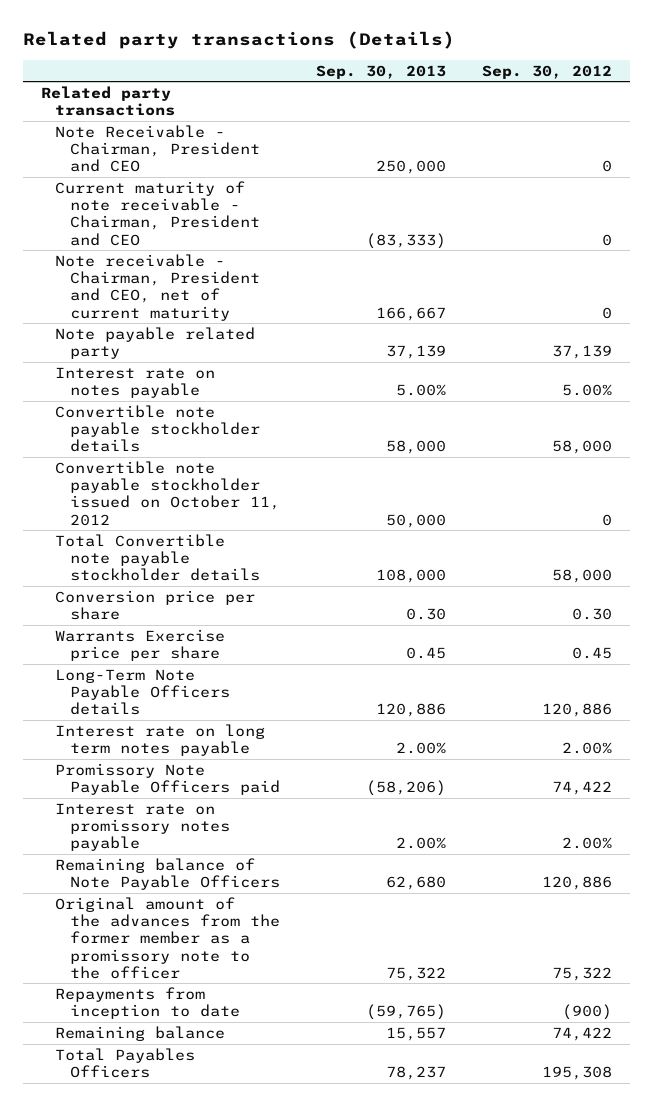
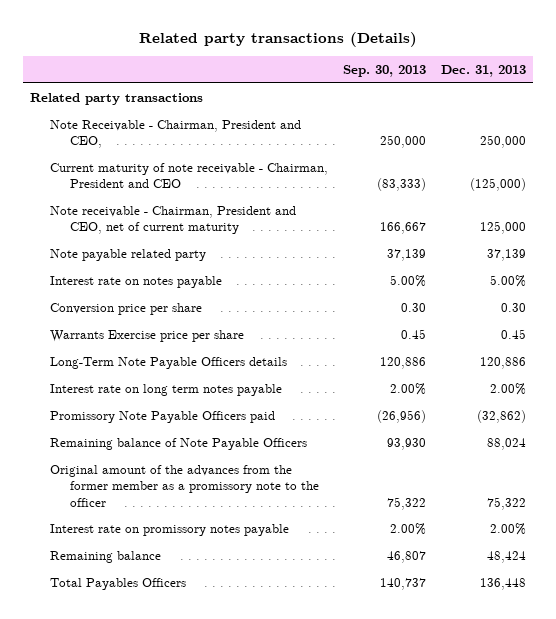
- | Sep. 30, 2013 | Sep. 30, 2012
+ | Sep. 30, 2013 | Dec. 31, 2013
- Note Receivable - Chairman, President and CEO | 250,000 | 0
+ Note Receivable - Chairman, President and CEO, | 250,000 | 250,000
- Convertible note payable stockholder details | 58,000 | 58,000
- Convertible note payable stockholder issued on October 11, 2012 | 50,000 | 0
- Total Convertible note payable stockholder details | 108,000 | 58,000
- Promissory Note Payable Officers paid | (58,206) | 74,422
- Remaining balance of Note Payable Officers | 62,680 | 120,886
+ Promissory Note Payable Officers paid | (26,956) | (32,862)
+ Remaining balance of Note Payable Officers | 93,930 | 88,024
- Repayments from inception to date | (59,765) | (900)
- Remaining balance | 15,557 | 74,422
- Total Payables Officers | 78,237 | 195,308
moved down: Interest rate on promissory notes payable | 2.00% | 2.00%
+ Remaining balance | 46,807 | 48,424
+ Total Payables Officers | 140,737 | 136,448

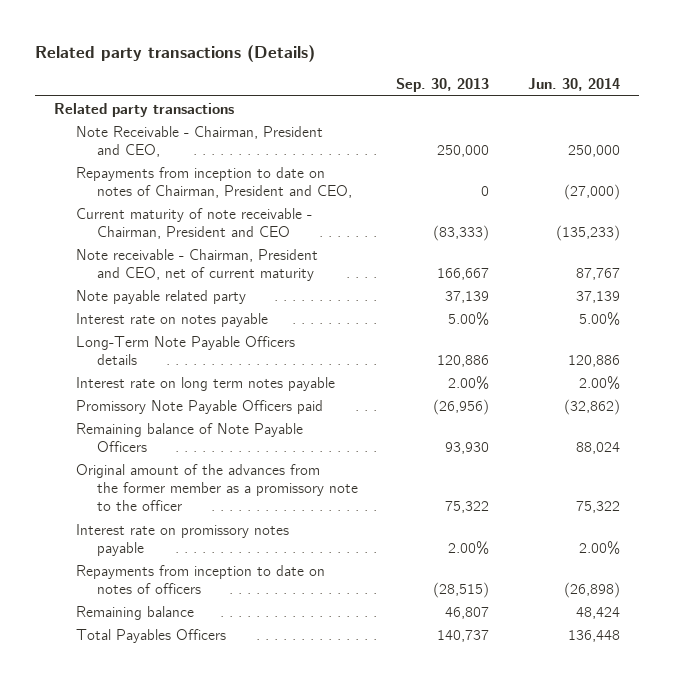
- | Sep. 30, 2013 | Dec. 31, 2013
+ | Sep. 30, 2013 | Jun. 30, 2014
+ Repayments from inception to date on notes of Chairman, President and CEO, | 0 | (27,000)
- Conversion price per share | 0.30 | 0.30
- Warrants Exercise price per share | 0.45 | 0.45
+ Repayments from inception to date on notes of officers | (28,515) | (26,898)

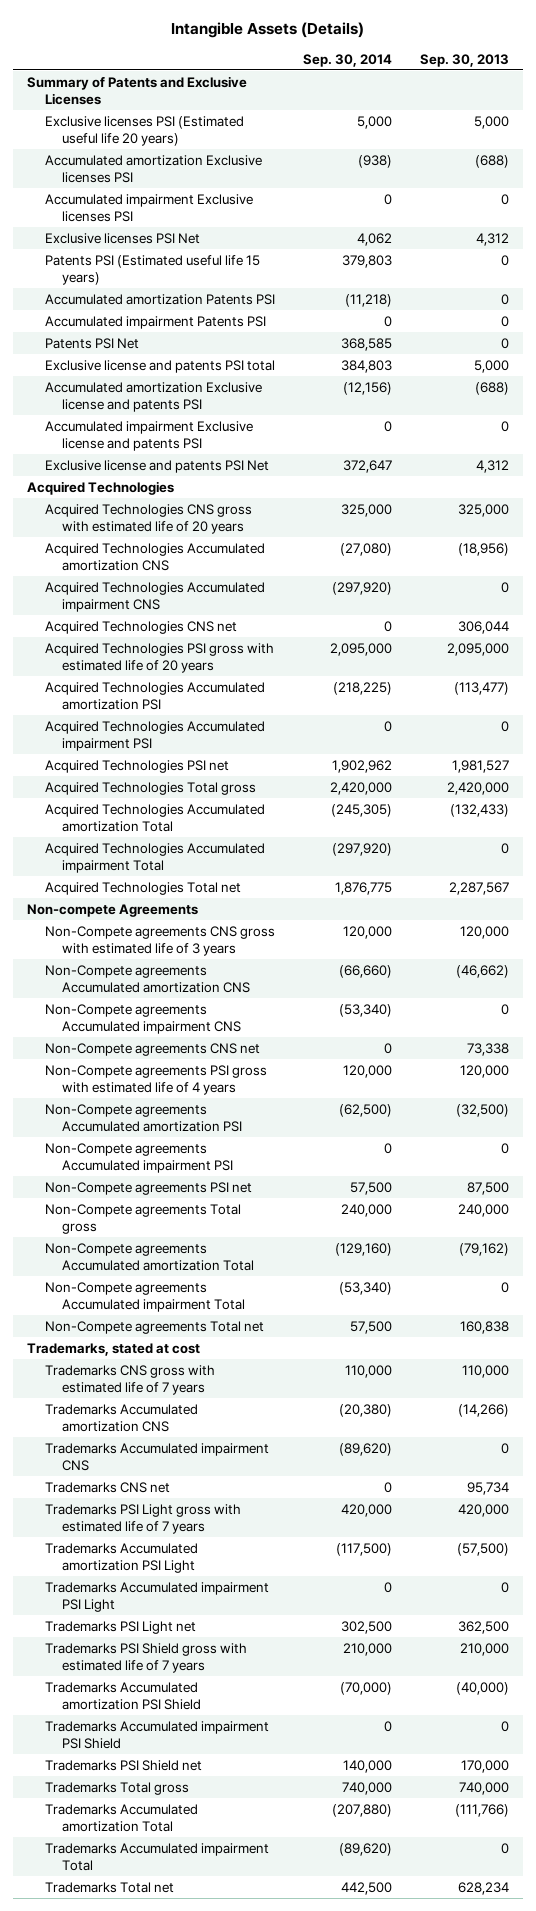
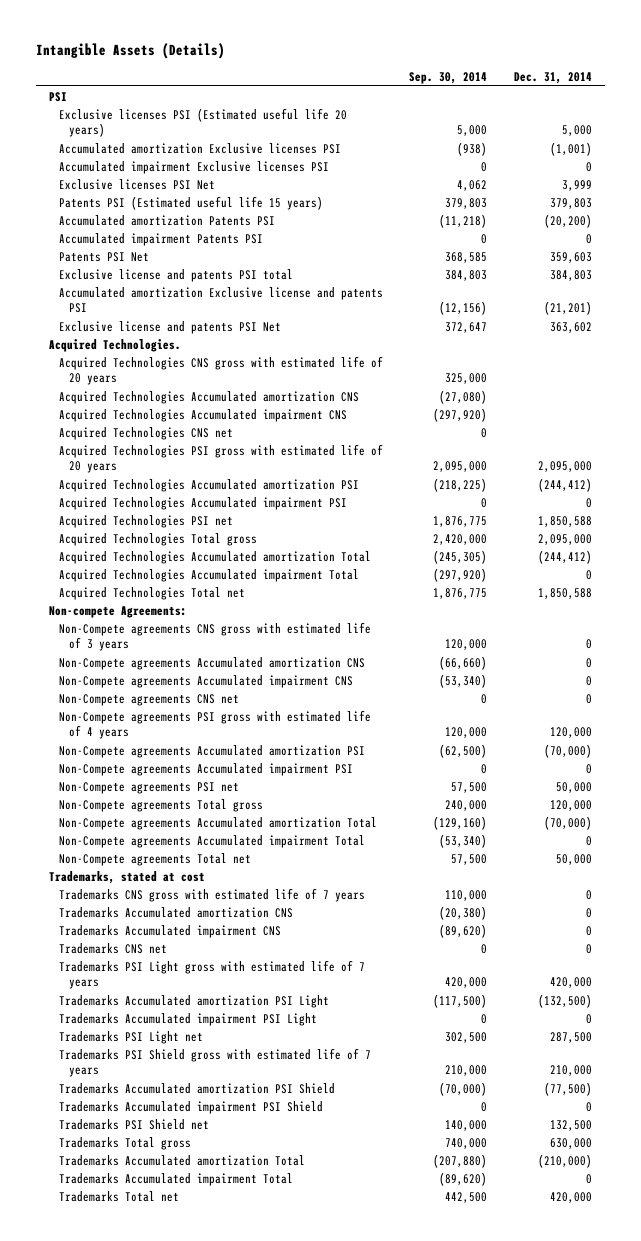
- | Sep. 30, 2014 | Sep. 30, 2013
+ | Sep. 30, 2014 | Dec. 31, 2014
- Summary of Patents and Exclusive Licenses
+ PSI
- Accumulated impairment Exclusive license and patents PSI | 0 | 0
- Acquired Technologies
+ Acquired Technologies.
- Acquired Technologies PSI net | 1,902,962 | 1,981,527
+ Acquired Technologies PSI net | 1,876,775 | 1,850,588
- Non-compete Agreements
+ Non-compete Agreements:

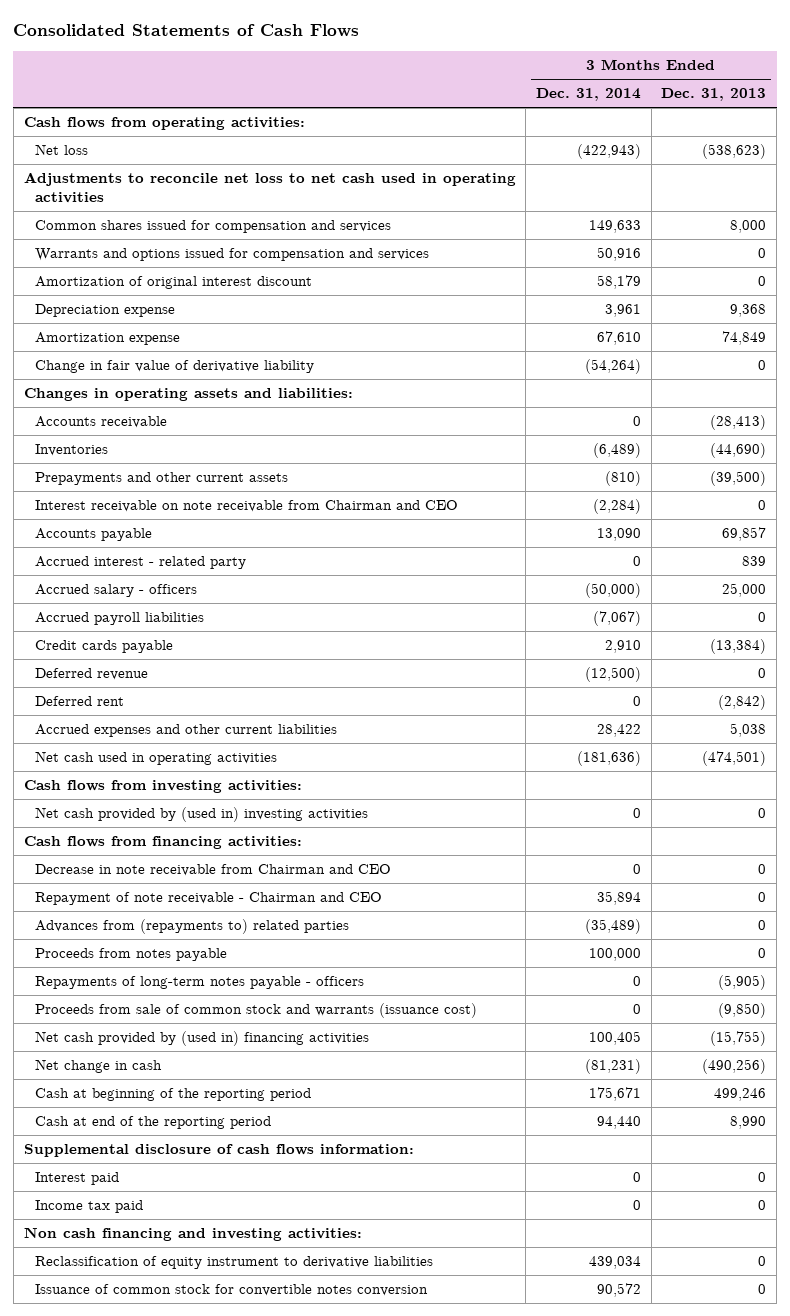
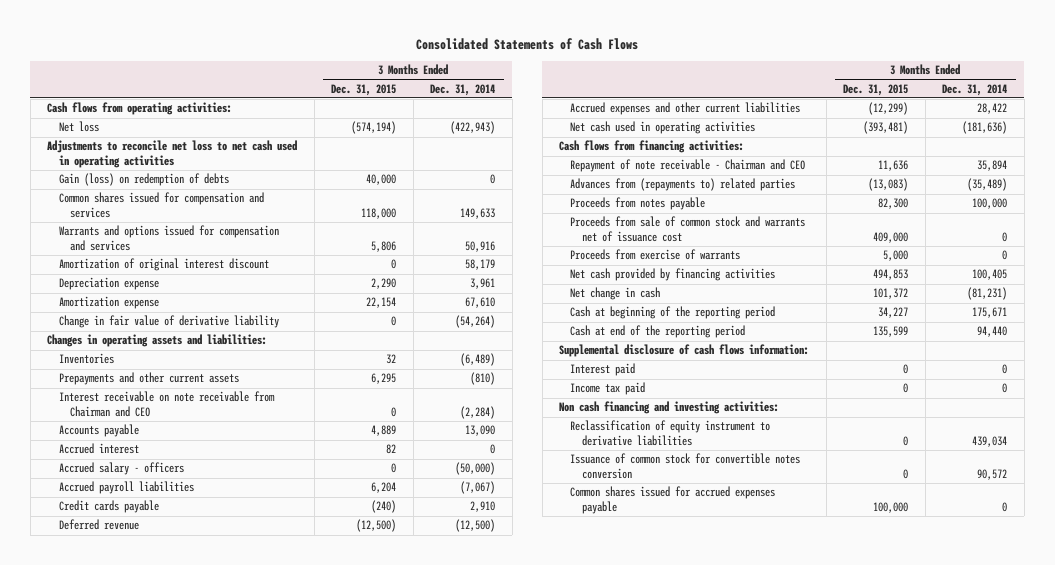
- | 3 Months Ended Dec. 31, 2014 | 3 Months Ended Dec. 31, 2013
+ | 3 Months Ended Dec. 31, 2015 | 3 Months Ended Dec. 31, 2014
+ Gain (loss) on redemption of debts | 40,000 | 0
- Accounts receivable | 0 | (28,413)
- Accrued interest - related party | 0 | 839
+ Accrued interest | 82 | 0
- Deferred rent | 0 | (2,842)
- Cash flows from investing activities:
- Net cash provided by (used in) investing activities | 0 | 0
- Decrease in note receivable from Chairman and CEO | 0 | 0
- Repayments of long-term notes payable - officers | 0 | (5,905)
- Proceeds from sale of common stock and warrants (issuance cost) | 0 | (9,850)
- Net cash provided by (used in) financing activities | 100,405 | (15,755)
+ Proceeds from sale of common stock and warrants net of issuance cost | 409,000 | 0
+ Proceeds from exercise of warrants | 5,000 | 0
+ Net cash provided by financing activities | 494,853 | 100,405
+ Common shares issued for accrued expenses payable | 100,000 | 0

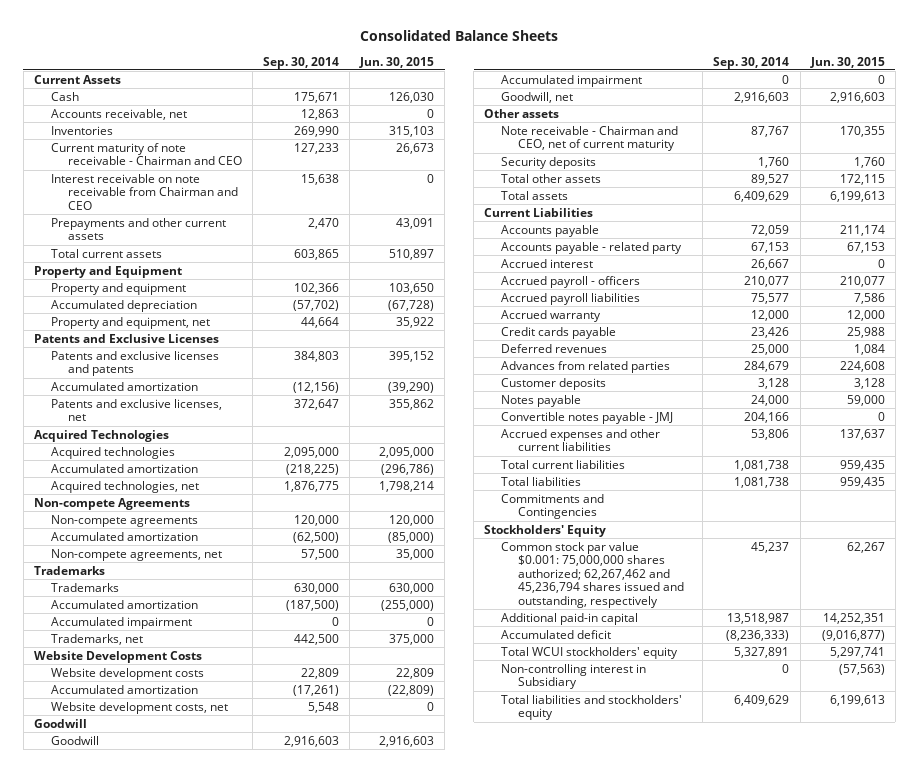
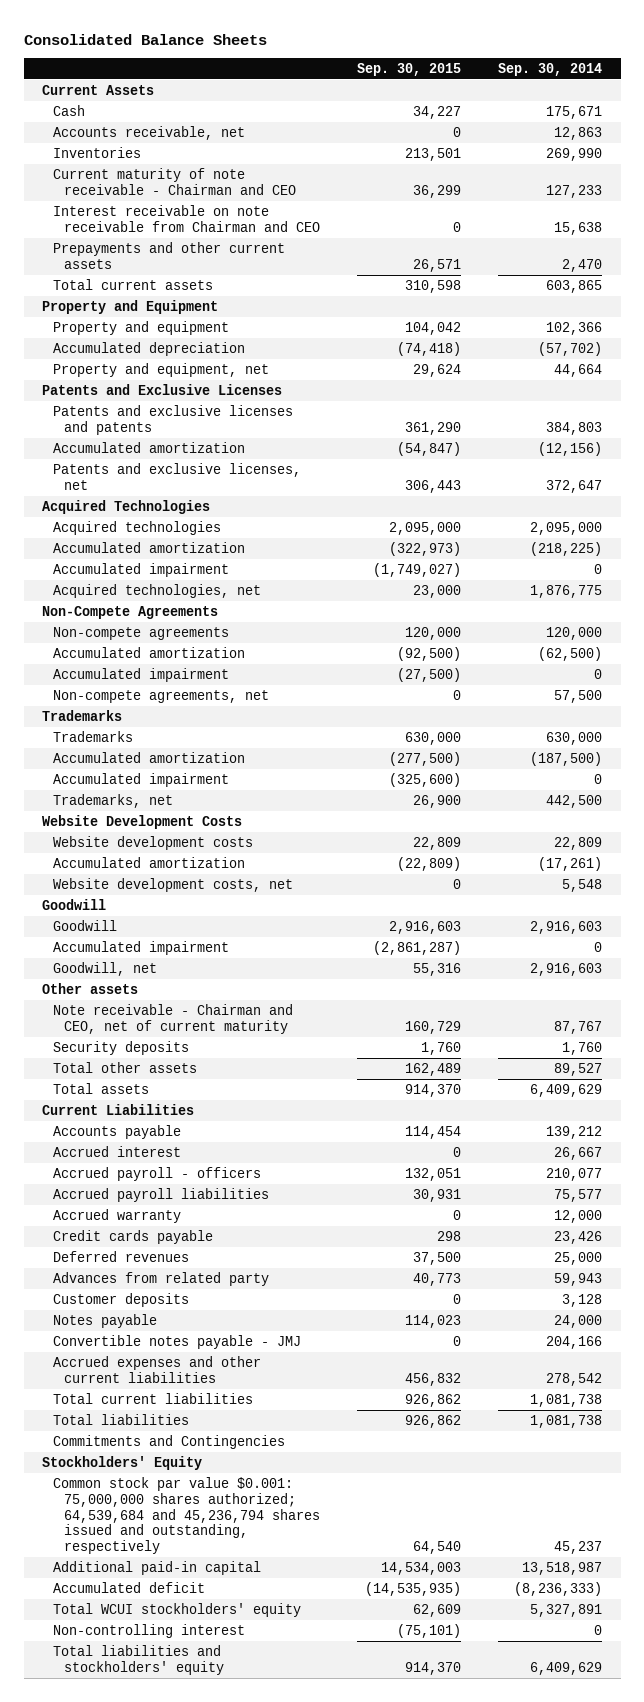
- | Sep. 30, 2014 | Jun. 30, 2015
+ | Sep. 30, 2015 | Sep. 30, 2014
+ Accumulated impairment | (1,749,027) | 0
- Non-compete Agreements
+ Non-Compete Agreements
+ Accumulated impairment | (27,500) | 0
- Accounts payable | 72,059 | 211,174
- Accounts payable - related party | 67,153 | 67,153
+ Accounts payable | 114,454 | 139,212
- Advances from related parties | 284,679 | 224,608
+ Advances from related party | 40,773 | 59,943
- Accrued expenses and other current liabilities | 53,806 | 137,637
+ Accrued expenses and other current liabilities | 456,832 | 278,542
- Common stock par value $0.001: 75,000,000 shares authorized; 62,267,462 and 45,236,794 shares issued and outstanding, respectively | 45,237 | 62,267
+ Common stock par value $0.001: 75,000,000 shares authorized; 64,539,684 and 45,236,794 shares issued and outstanding, respectively | 64,540 | 45,237
- Non-controlling interest in Subsidiary | 0 | (57,563)
+ Non-controlling interest | (75,101) | 0

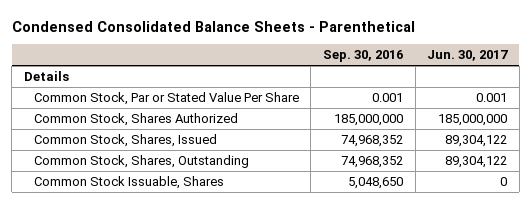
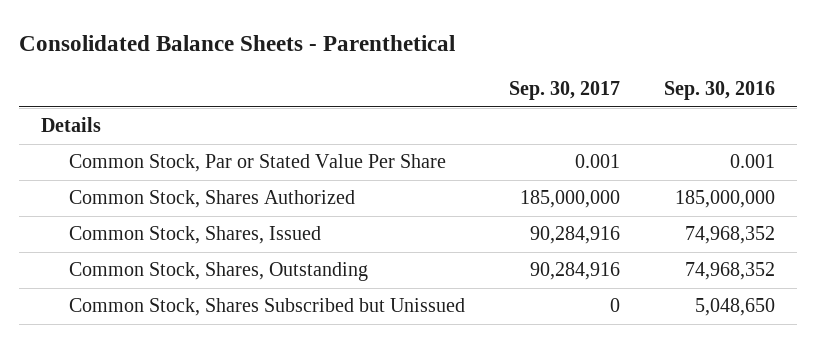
- Condensed Consolidated Balance Sheets - Parenthetical
+ Consolidated Balance Sheets - Parenthetical
- | Sep. 30, 2016 | Jun. 30, 2017
+ | Sep. 30, 2017 | Sep. 30, 2016
- Common Stock Issuable, Shares | 5,048,650 | 0
+ Common Stock, Shares Subscribed but Unissued | 0 | 5,048,650

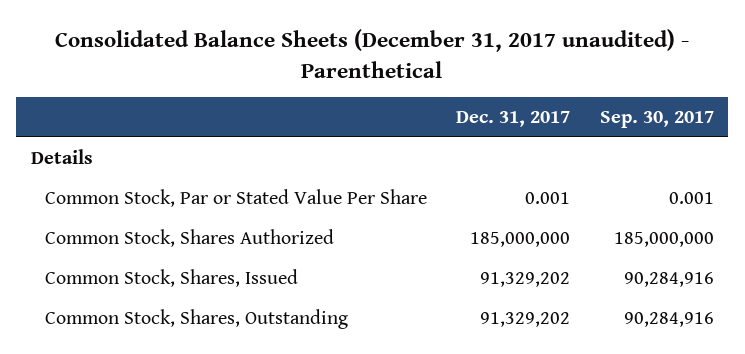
- Consolidated Balance Sheets - Parenthetical
+ Consolidated Balance Sheets (December 31, 2017 unaudited) - Parenthetical
- | Sep. 30, 2017 | Sep. 30, 2016
+ | Dec. 31, 2017 | Sep. 30, 2017
- Common Stock, Shares Subscribed but Unissued | 0 | 5,048,650

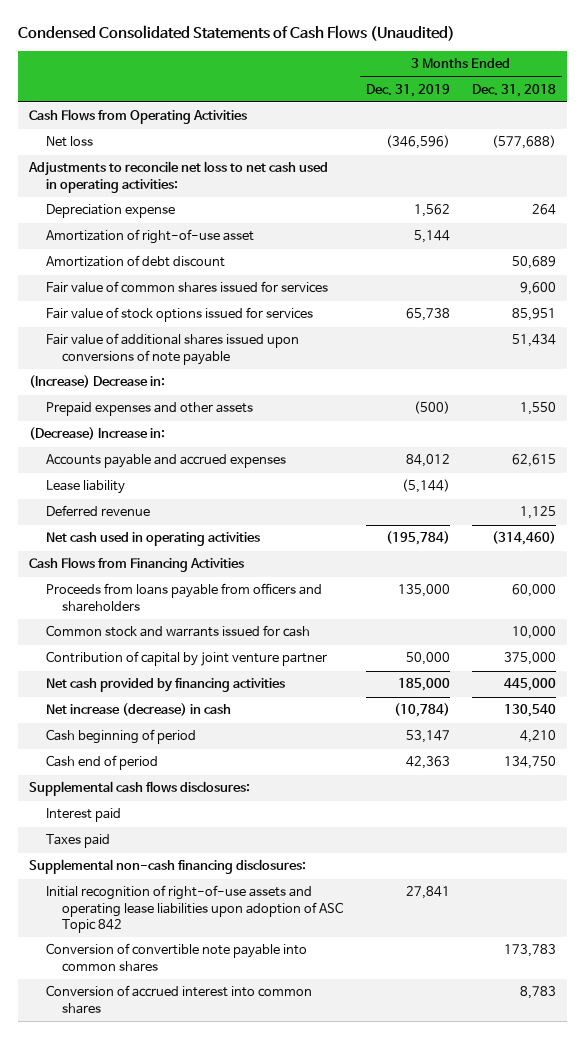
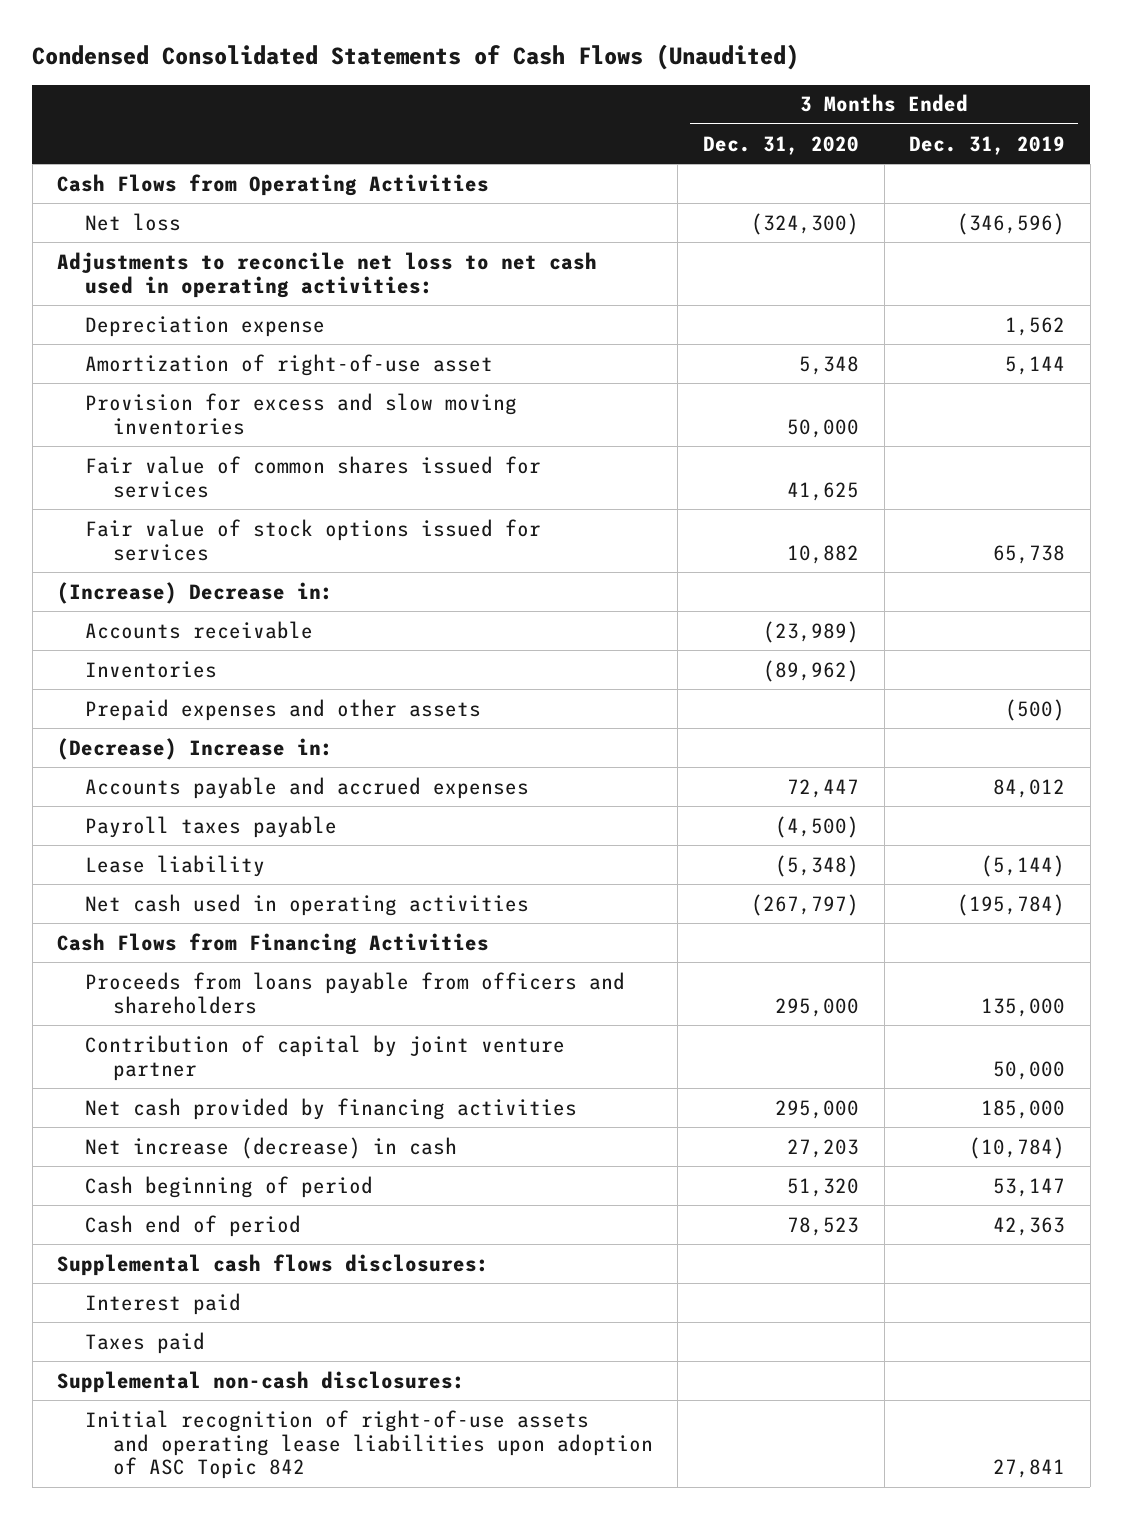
- | 3 Months Ended Dec. 31, 2019 | 3 Months Ended Dec. 31, 2018
+ | 3 Months Ended Dec. 31, 2020 | 3 Months Ended Dec. 31, 2019
- Amortization of debt discount | | 50,689
+ Provision for excess and slow moving inventories | 50,000 |
- Fair value of additional shares issued upon conversions of note payable | | 51,434
+ Accounts receivable | (23,989) |
+ Inventories | (89,962) |
+ Payroll taxes payable | (4,500) |
- Deferred revenue | | 1,125
- Common stock and warrants issued for cash | | 10,000
- Supplemental non-cash financing disclosures:
+ Supplemental non-cash disclosures:
- Conversion of convertible note payable into common shares | | 173,783
- Conversion of accrued interest into common shares | | 8,783

